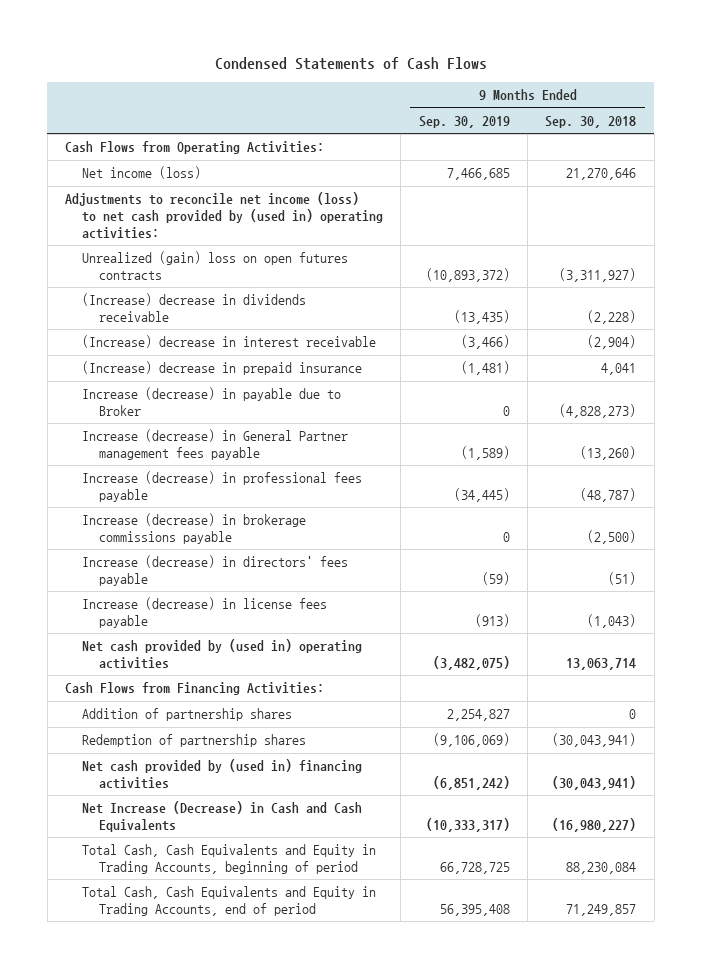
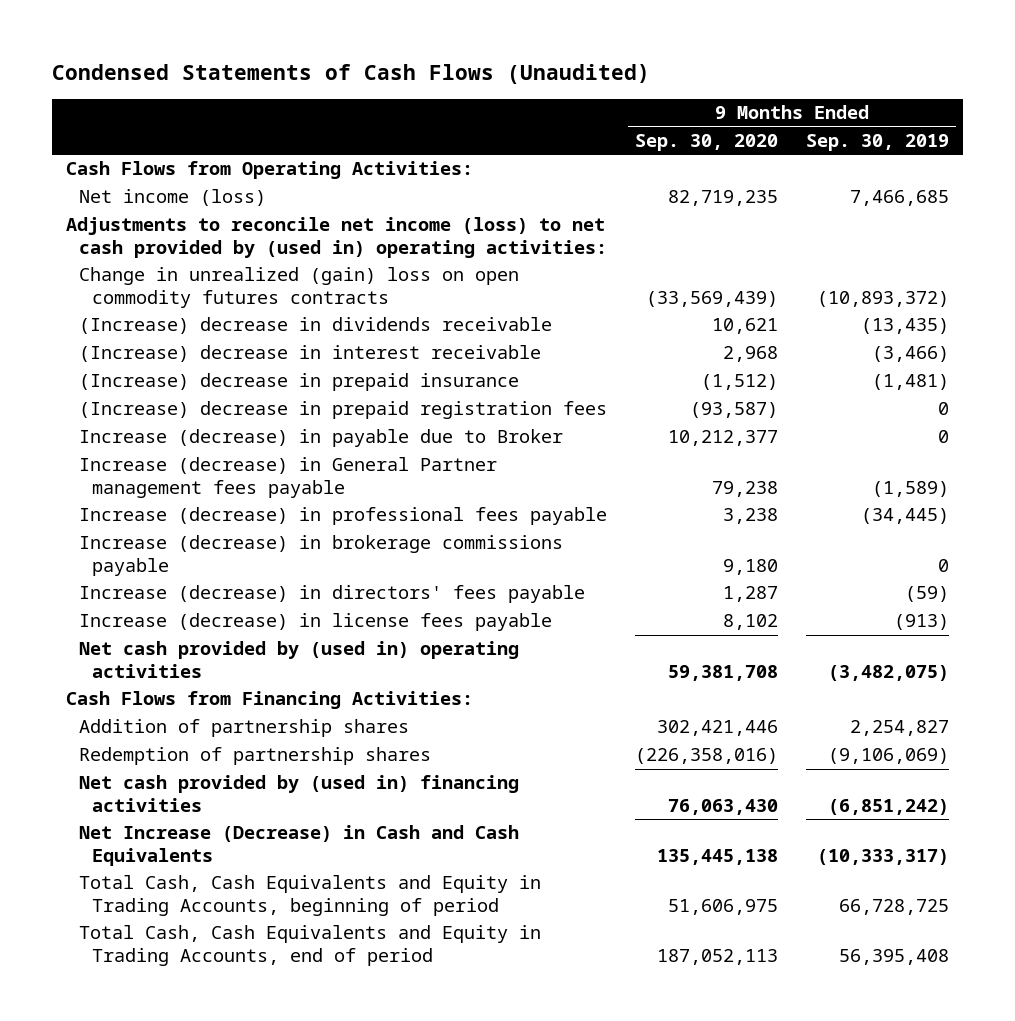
- Condensed Statements of Cash Flows
+ Condensed Statements of Cash Flows (Unaudited)
- | 9 Months Ended Sep. 30, 2019 | 9 Months Ended Sep. 30, 2018
+ | 9 Months Ended Sep. 30, 2020 | 9 Months Ended Sep. 30, 2019
- Unrealized (gain) loss on open futures contracts | (10,893,372) | (3,311,927)
+ Change in unrealized (gain) loss on open commodity futures contracts | (33,569,439) | (10,893,372)
+ (Increase) decrease in prepaid registration fees | (93,587) | 0

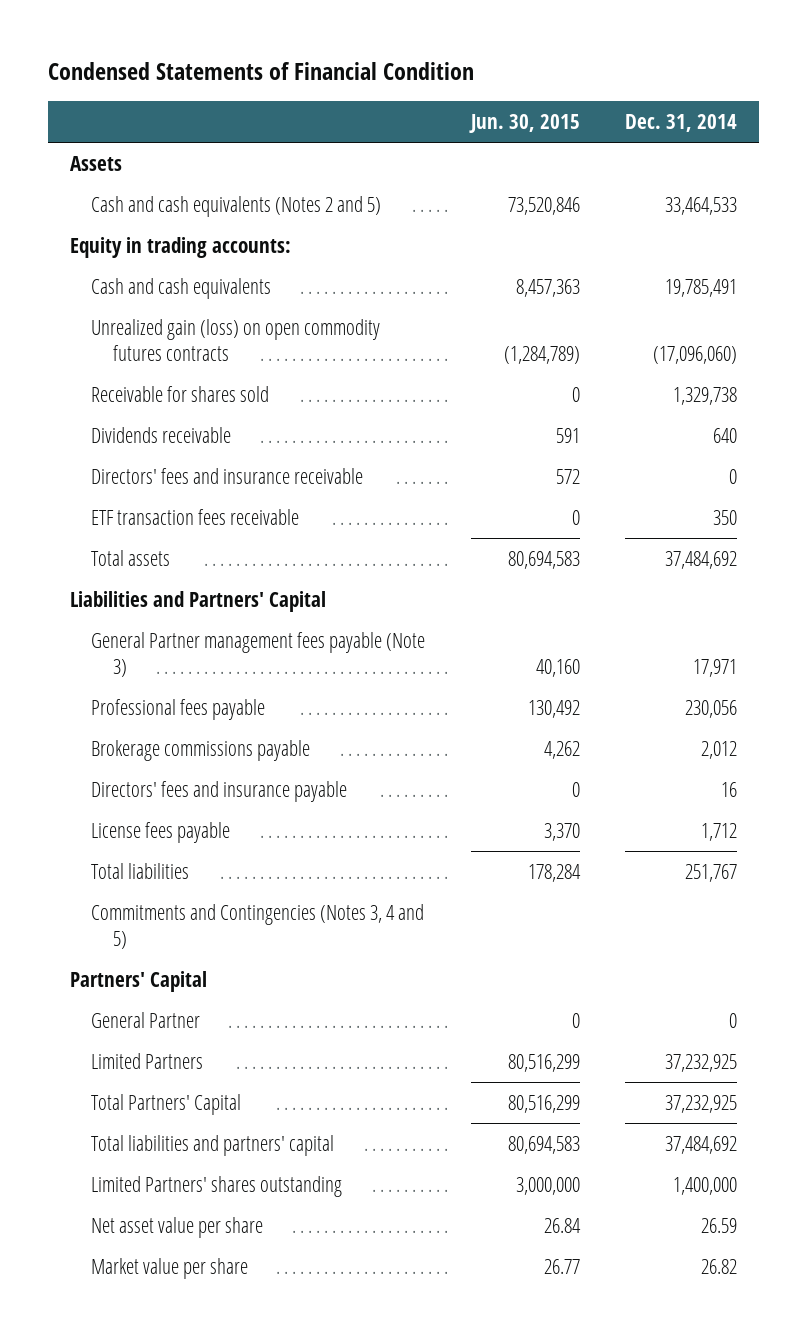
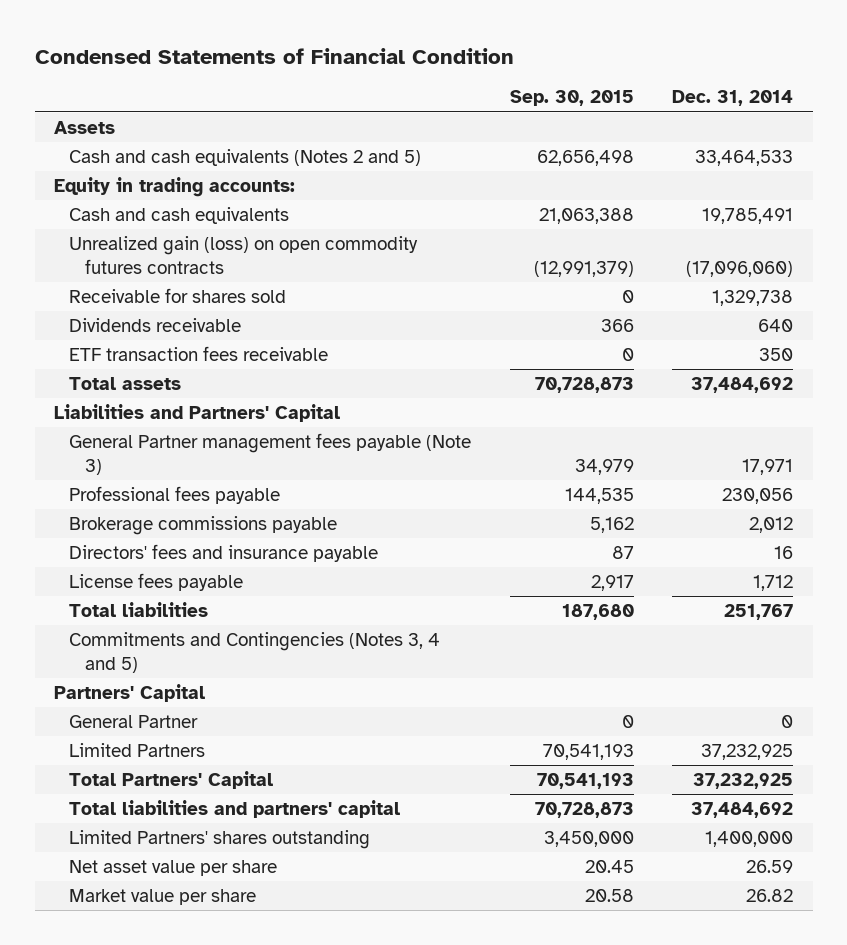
- | Jun. 30, 2015 | Dec. 31, 2014
+ | Sep. 30, 2015 | Dec. 31, 2014
- Directors' fees and insurance receivable | 572 | 0

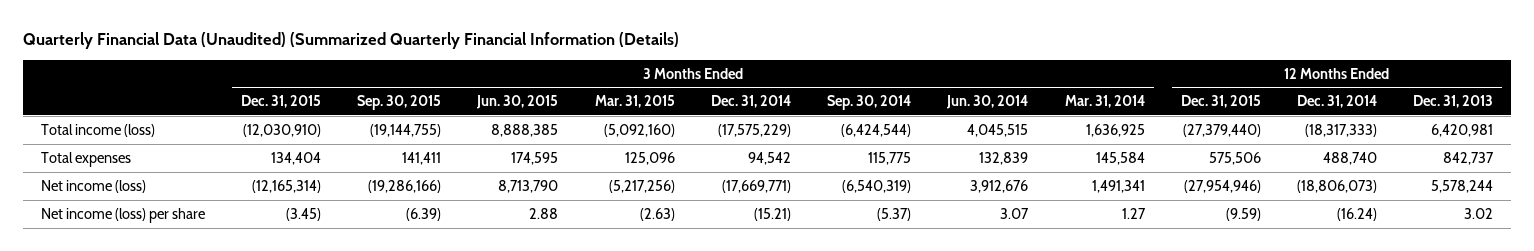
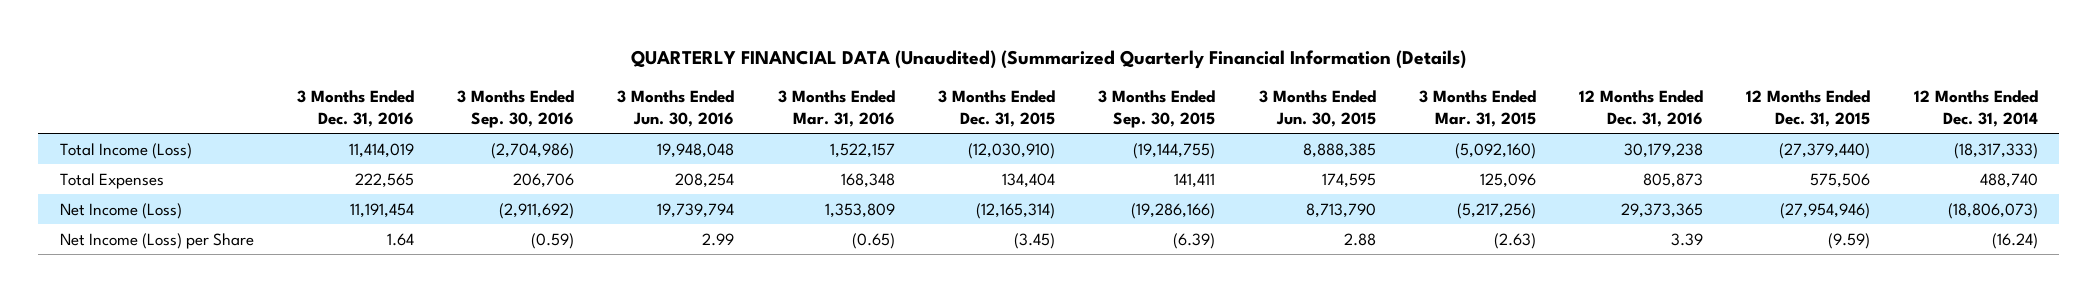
- Quarterly Financial Data (Unaudited) (Summarized Quarterly Financial Information (Details)
+ QUARTERLY FINANCIAL DATA (Unaudited) (Summarized Quarterly Financial Information (Details)
- | 3 Months Ended Dec. 31, 2015 | 3 Months Ended Sep. 30, 2015 | 3 Months Ended Jun. 30, 2015 | 3 Months Ended Mar. 31, 2015 | 3 Months Ended Dec. 31, 2014 | 3 Months Ended Sep. 30, 2014 | 3 Months Ended Jun. 30, 2014 | 3 Months Ended Mar. 31, 2014 | 12 Months Ended Dec. 31, 2015 | 12 Months Ended Dec. 31, 2014 | 12 Months Ended Dec. 31, 2013
+ | 3 Months Ended Dec. 31, 2016 | 3 Months Ended Sep. 30, 2016 | 3 Months Ended Jun. 30, 2016 | 3 Months Ended Mar. 31, 2016 | 3 Months Ended Dec. 31, 2015 | 3 Months Ended Sep. 30, 2015 | 3 Months Ended Jun. 30, 2015 | 3 Months Ended Mar. 31, 2015 | 12 Months Ended Dec. 31, 2016 | 12 Months Ended Dec. 31, 2015 | 12 Months Ended Dec. 31, 2014
- Total income (loss) | (12,030,910) | (19,144,755) | 8,888,385 | (5,092,160) | (17,575,229) | (6,424,544) | 4,045,515 | 1,636,925 | (27,379,440) | (18,317,333) | 6,420,981
- Total expenses | 134,404 | 141,411 | 174,595 | 125,096 | 94,542 | 115,775 | 132,839 | 145,584 | 575,506 | 488,740 | 842,737
- Net income (loss) | (12,165,314) | (19,286,166) | 8,713,790 | (5,217,256) | (17,669,771) | (6,540,319) | 3,912,676 | 1,491,341 | (27,954,946) | (18,806,073) | 5,578,244
- Net income (loss) per share | (3.45) | (6.39) | 2.88 | (2.63) | (15.21) | (5.37) | 3.07 | 1.27 | (9.59) | (16.24) | 3.02
+ Total Income (Loss) | 11,414,019 | (2,704,986) | 19,948,048 | 1,522,157 | (12,030,910) | (19,144,755) | 8,888,385 | (5,092,160) | 30,179,238 | (27,379,440) | (18,317,333)
+ Total Expenses | 222,565 | 206,706 | 208,254 | 168,348 | 134,404 | 141,411 | 174,595 | 125,096 | 805,873 | 575,506 | 488,740
+ Net Income (Loss) | 11,191,454 | (2,911,692) | 19,739,794 | 1,353,809 | (12,165,314) | (19,286,166) | 8,713,790 | (5,217,256) | 29,373,365 | (27,954,946) | (18,806,073)
+ Net Income (Loss) per Share | 1.64 | (0.59) | 2.99 | (0.65) | (3.45) | (6.39) | 2.88 | (2.63) | 3.39 | (9.59) | (16.24)

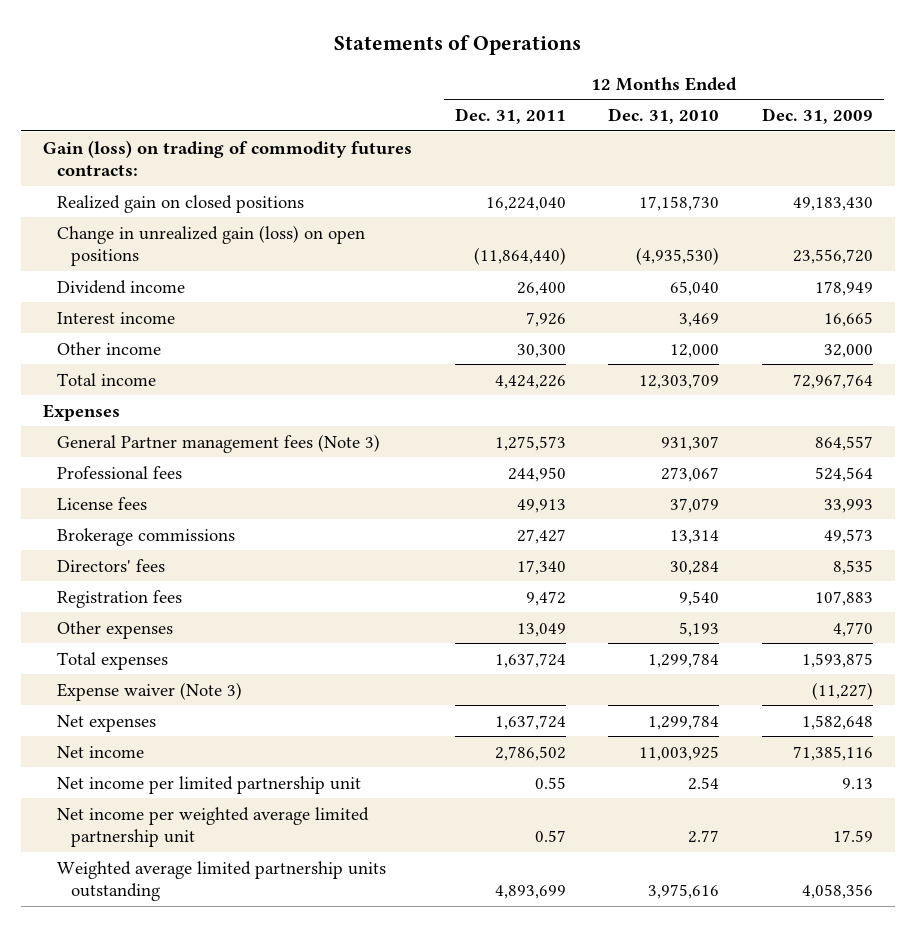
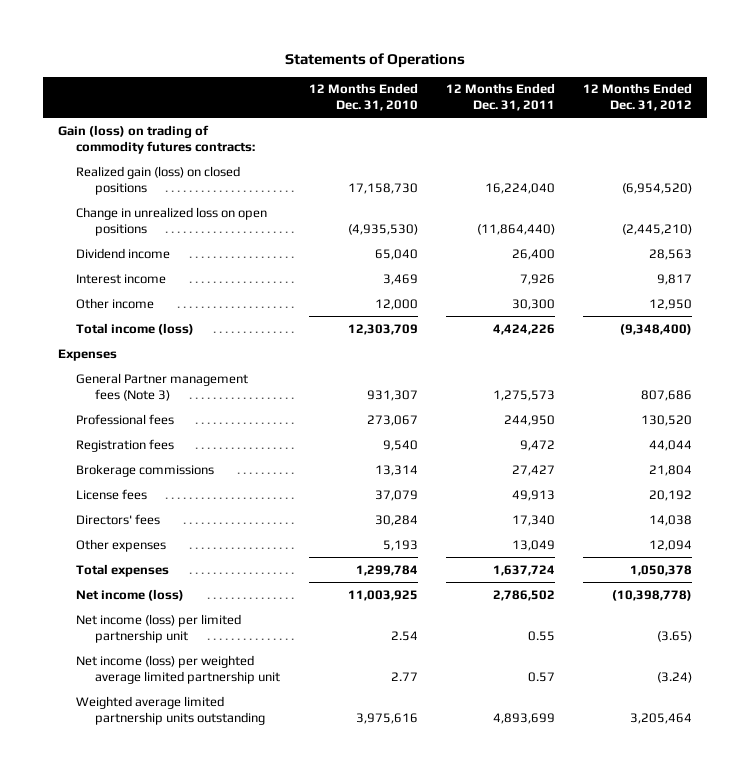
- | 12 Months Ended Dec. 31, 2011 | 12 Months Ended Dec. 31, 2010 | 12 Months Ended Dec. 31, 2009
+ | 12 Months Ended Dec. 31, 2010 | 12 Months Ended Dec. 31, 2011 | 12 Months Ended Dec. 31, 2012
- Realized gain on closed positions | 16,224,040 | 17,158,730 | 49,183,430
- Change in unrealized gain (loss) on open positions | (11,864,440) | (4,935,530) | 23,556,720
+ Realized gain (loss) on closed positions | 17,158,730 | 16,224,040 | (6,954,520)
+ Change in unrealized loss on open positions | (4,935,530) | (11,864,440) | (2,445,210)
- Total income | 4,424,226 | 12,303,709 | 72,967,764
+ Total income (loss) | 12,303,709 | 4,424,226 | (9,348,400)
moved up: Registration fees | 9,540 | 9,472 | 44,044
moved down: License fees | 37,079 | 49,913 | 20,192
- Expense waiver (Note 3) | | | (11,227)
- Net expenses | 1,637,724 | 1,299,784 | 1,582,648
- Net income | 2,786,502 | 11,003,925 | 71,385,116
- Net income per limited partnership unit | 0.55 | 2.54 | 9.13
- Net income per weighted average limited partnership unit | 0.57 | 2.77 | 17.59
+ Net income (loss) | 11,003,925 | 2,786,502 | (10,398,778)
+ Net income (loss) per limited partnership unit | 2.54 | 0.55 | (3.65)
+ Net income (loss) per weighted average limited partnership unit | 2.77 | 0.57 | (3.24)

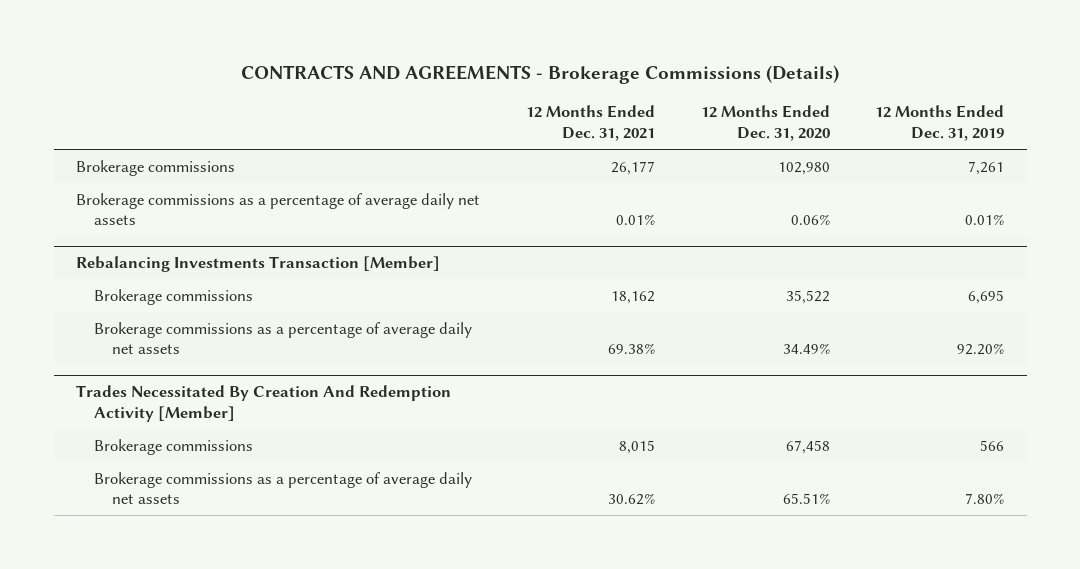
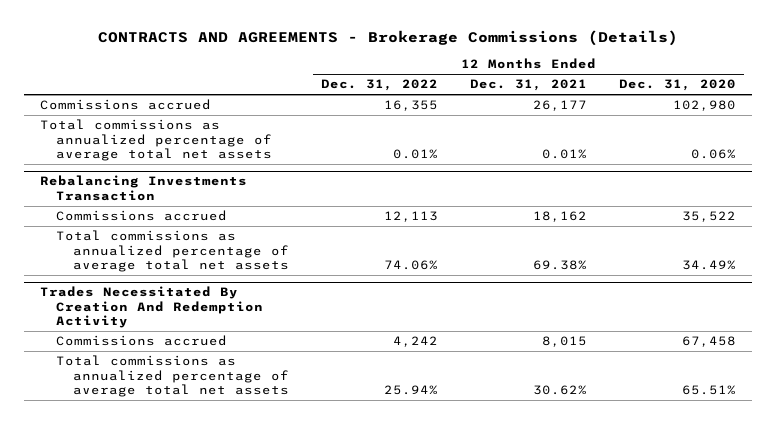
- | 12 Months Ended Dec. 31, 2021 | 12 Months Ended Dec. 31, 2020 | 12 Months Ended Dec. 31, 2019
+ | 12 Months Ended Dec. 31, 2022 | 12 Months Ended Dec. 31, 2021 | 12 Months Ended Dec. 31, 2020
- Brokerage commissions | 26,177 | 102,980 | 7,261
- Brokerage commissions as a percentage of average daily net assets | 0.01% | 0.06% | 0.01%
- Rebalancing Investments Transaction [Member]
- Brokerage commissions | 18,162 | 35,522 | 6,695
- Brokerage commissions as a percentage of average daily net assets | 69.38% | 34.49% | 92.20%
- Trades Necessitated By Creation And Redemption Activity [Member]
- Brokerage commissions | 8,015 | 67,458 | 566
- Brokerage commissions as a percentage of average daily net assets | 30.62% | 65.51% | 7.80%
+ Commissions accrued | 16,355 | 26,177 | 102,980
+ Total commissions as annualized percentage of average total net assets | 0.01% | 0.01% | 0.06%
+ Rebalancing Investments Transaction
+ Commissions accrued | 12,113 | 18,162 | 35,522
+ Total commissions as annualized percentage of average total net assets | 74.06% | 69.38% | 34.49%
+ Trades Necessitated By Creation And Redemption Activity
+ Commissions accrued | 4,242 | 8,015 | 67,458
+ Total commissions as annualized percentage of average total net assets | 25.94% | 30.62% | 65.51%

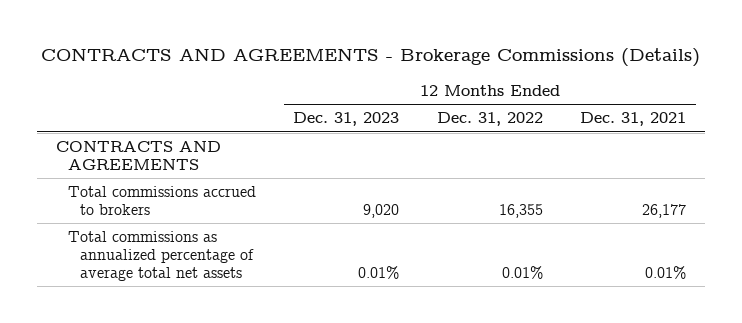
- | 12 Months Ended Dec. 31, 2022 | 12 Months Ended Dec. 31, 2021 | 12 Months Ended Dec. 31, 2020
+ | 12 Months Ended Dec. 31, 2023 | 12 Months Ended Dec. 31, 2022 | 12 Months Ended Dec. 31, 2021
- Commissions accrued | 16,355 | 26,177 | 102,980
+ CONTRACTS AND AGREEMENTS
+ Total commissions accrued to brokers | 9,020 | 16,355 | 26,177
- Rebalancing Investments Transaction
- Commissions accrued | 12,113 | 18,162 | 35,522
- Total commissions as annualized percentage of average total net assets | 74.06% | 69.38% | 34.49%
- Trades Necessitated By Creation And Redemption Activity
- Commissions accrued | 4,242 | 8,015 | 67,458
- Total commissions as annualized percentage of average total net assets | 25.94% | 30.62% | 65.51%

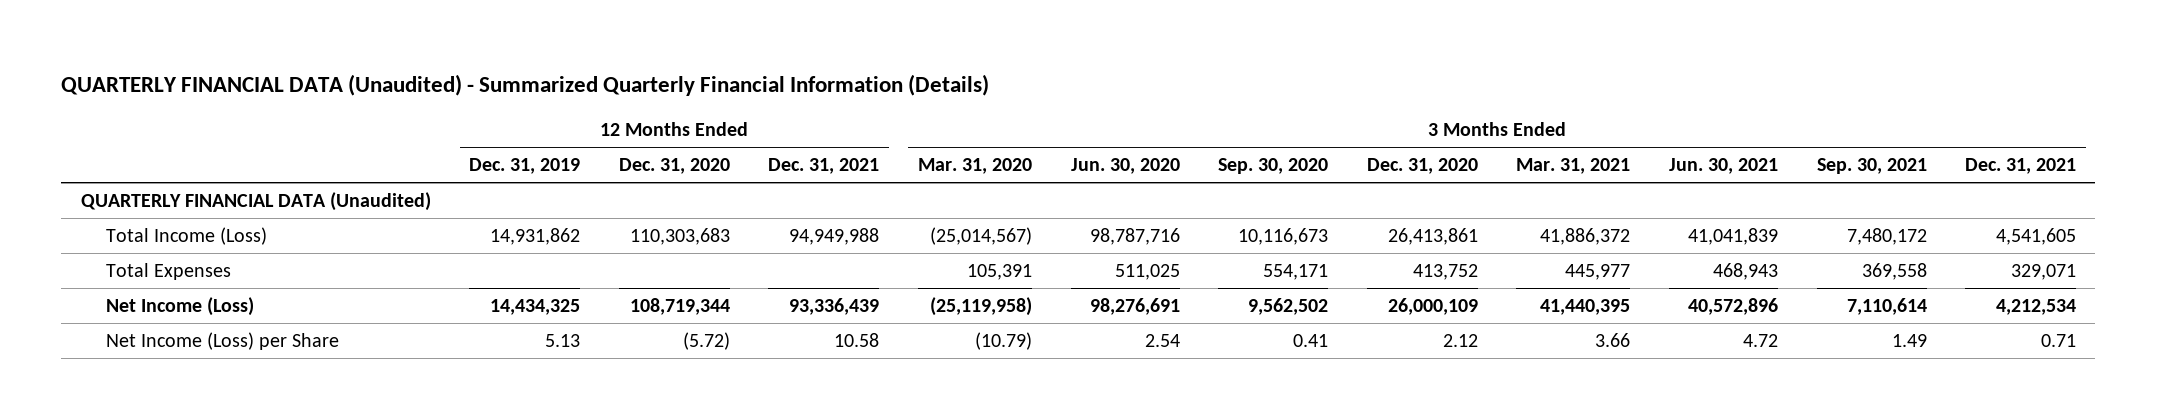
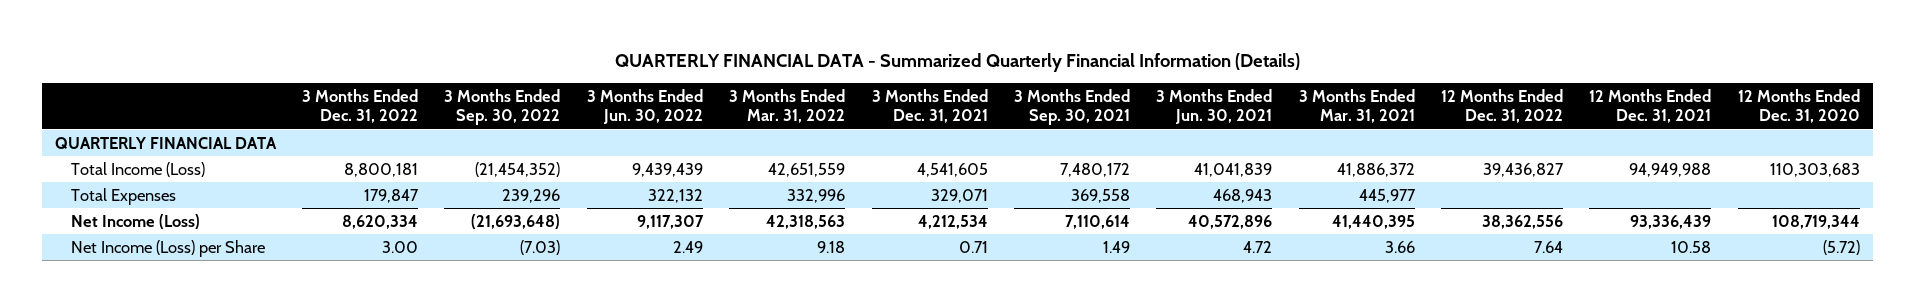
- QUARTERLY FINANCIAL DATA (Unaudited) - Summarized Quarterly Financial Information (Details)
+ QUARTERLY FINANCIAL DATA - Summarized Quarterly Financial Information (Details)
- | 12 Months Ended Dec. 31, 2019 | 12 Months Ended Dec. 31, 2020 | 12 Months Ended Dec. 31, 2021 | 3 Months Ended Mar. 31, 2020 | 3 Months Ended Jun. 30, 2020 | 3 Months Ended Sep. 30, 2020 | 3 Months Ended Dec. 31, 2020 | 3 Months Ended Mar. 31, 2021 | 3 Months Ended Jun. 30, 2021 | 3 Months Ended Sep. 30, 2021 | 3 Months Ended Dec. 31, 2021
+ | 3 Months Ended Dec. 31, 2022 | 3 Months Ended Sep. 30, 2022 | 3 Months Ended Jun. 30, 2022 | 3 Months Ended Mar. 31, 2022 | 3 Months Ended Dec. 31, 2021 | 3 Months Ended Sep. 30, 2021 | 3 Months Ended Jun. 30, 2021 | 3 Months Ended Mar. 31, 2021 | 12 Months Ended Dec. 31, 2022 | 12 Months Ended Dec. 31, 2021 | 12 Months Ended Dec. 31, 2020
- QUARTERLY FINANCIAL DATA (Unaudited)
+ QUARTERLY FINANCIAL DATA

